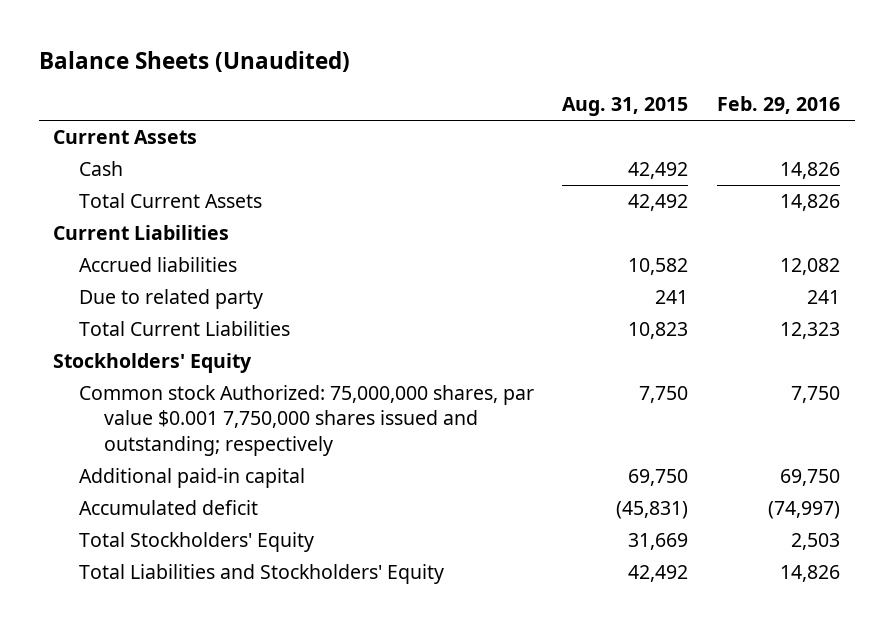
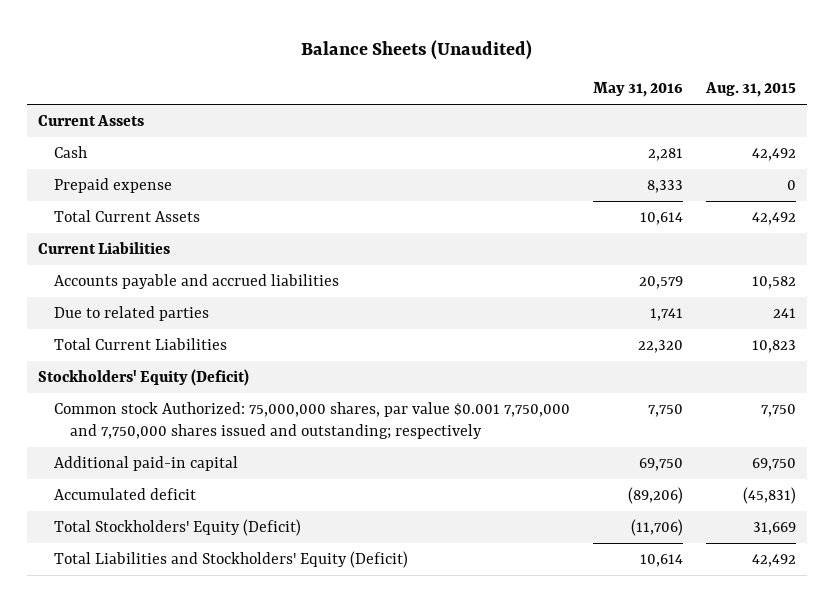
- | Aug. 31, 2015 | Feb. 29, 2016
+ | May 31, 2016 | Aug. 31, 2015
+ Prepaid expense | 8,333 | 0
- Accrued liabilities | 10,582 | 12,082
- Due to related party | 241 | 241
+ Accounts payable and accrued liabilities | 20,579 | 10,582
+ Due to related parties | 1,741 | 241
- Stockholders' Equity
- Common stock Authorized: 75,000,000 shares, par value $0.001 7,750,000 shares issued and outstanding; respectively | 7,750 | 7,750
+ Stockholders' Equity (Deficit)
+ Common stock Authorized: 75,000,000 shares, par value $0.001 7,750,000 and 7,750,000 shares issued and outstanding; respectively | 7,750 | 7,750
- Total Stockholders' Equity | 31,669 | 2,503
- Total Liabilities and Stockholders' Equity | 42,492 | 14,826
+ Total Stockholders' Equity (Deficit) | (11,706) | 31,669
+ Total Liabilities and Stockholders' Equity (Deficit) | 10,614 | 42,492

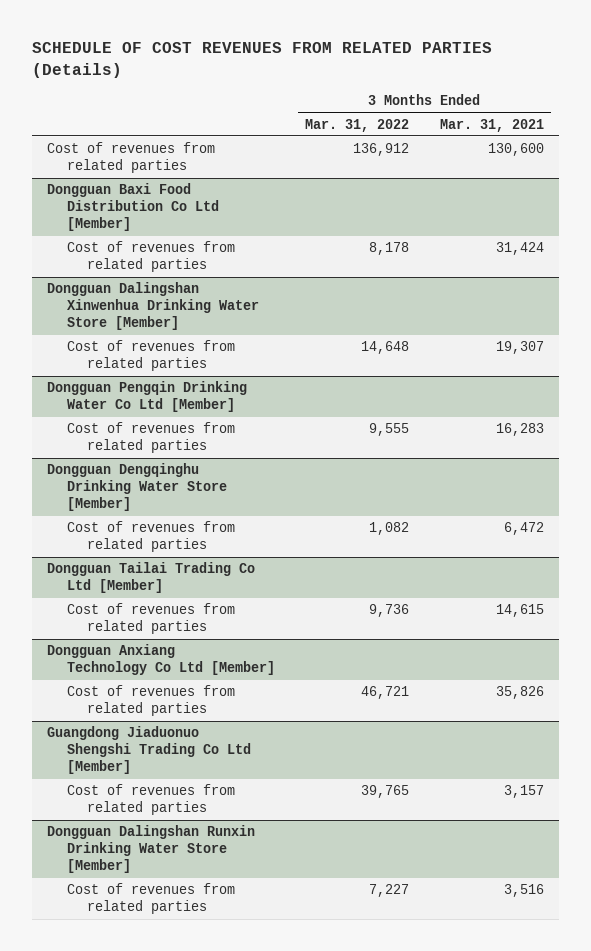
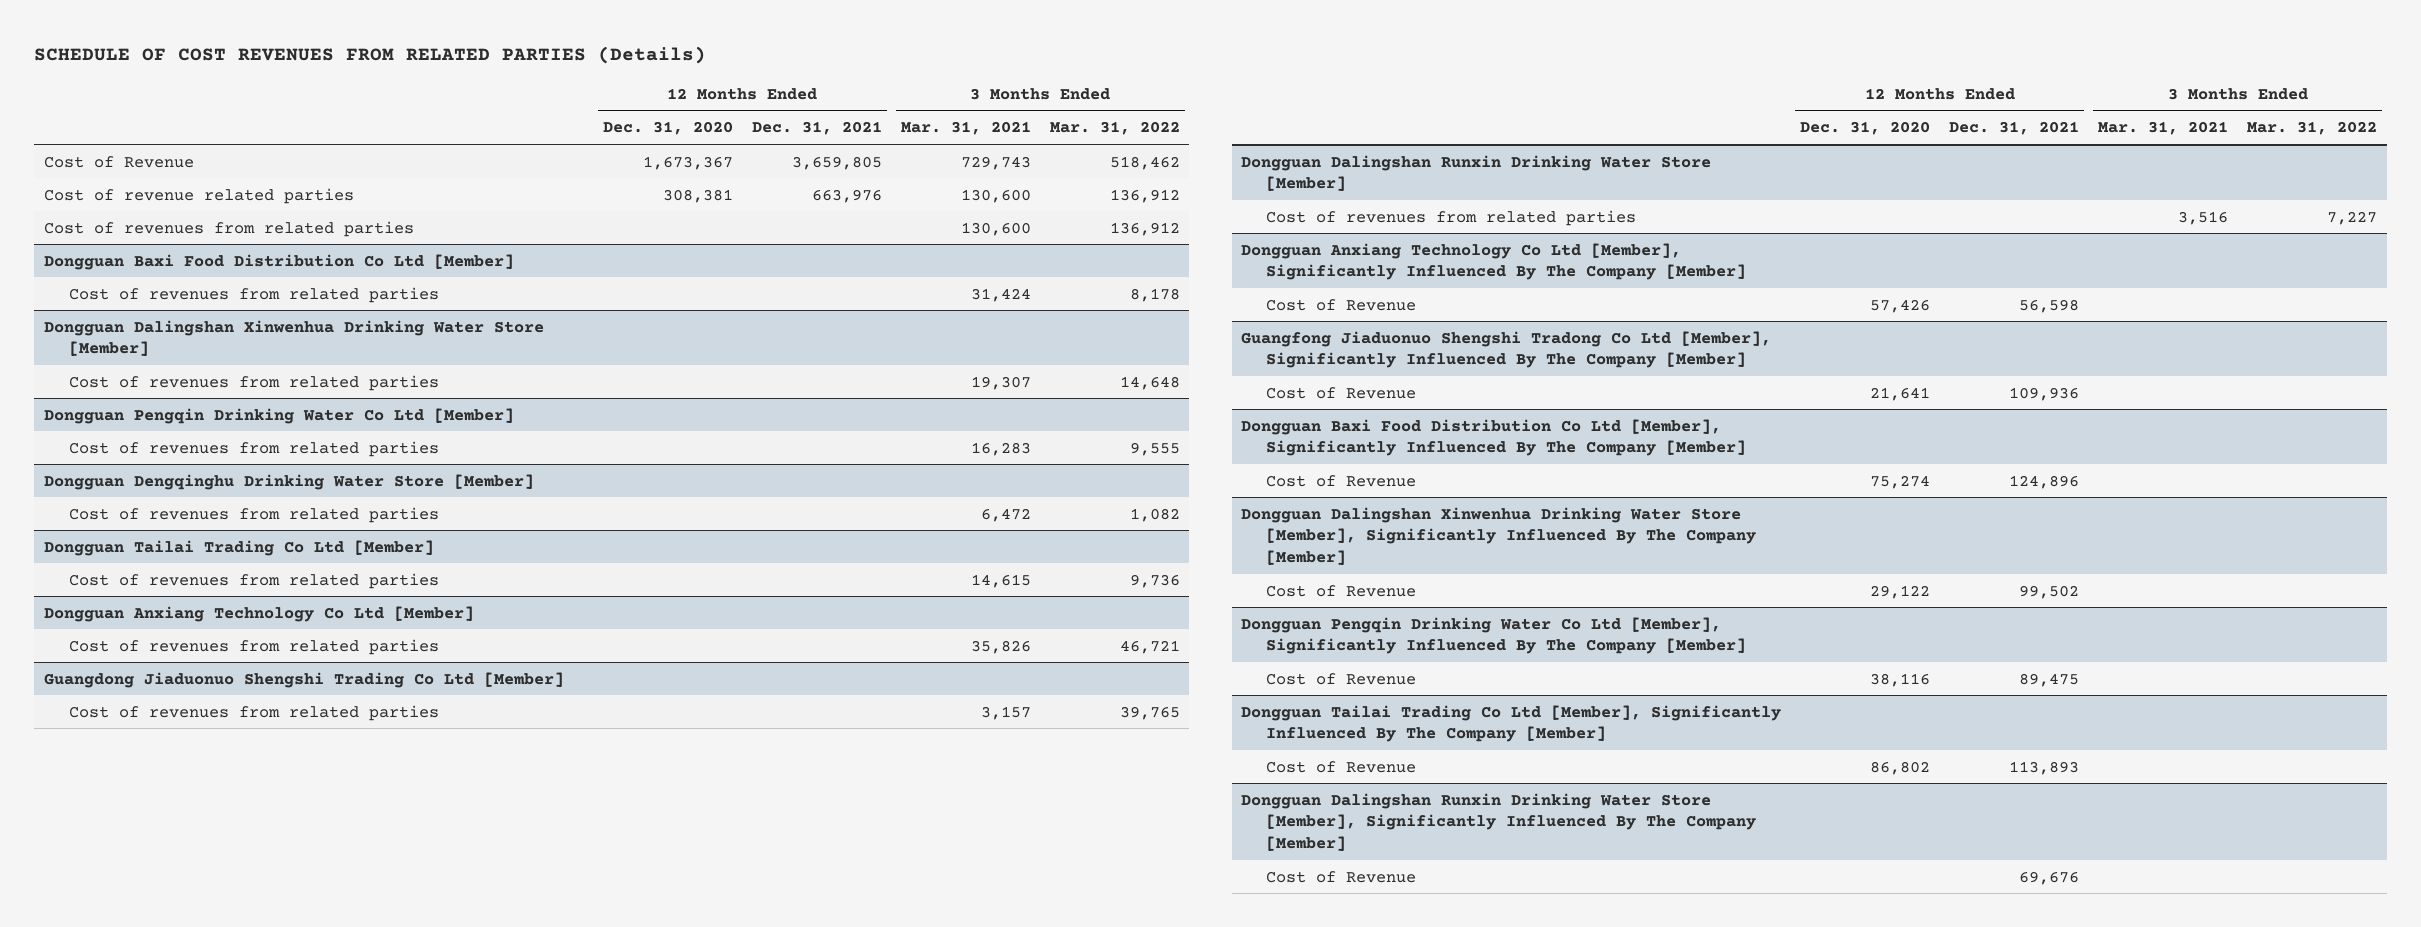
- | 3 Months Ended Mar. 31, 2022 | 3 Months Ended Mar. 31, 2021
+ | 12 Months Ended Dec. 31, 2020 | 12 Months Ended Dec. 31, 2021 | 3 Months Ended Mar. 31, 2021 | 3 Months Ended Mar. 31, 2022
+ Cost of Revenue | 1,673,367 | 3,659,805 | 729,743 | 518,462
+ Cost of revenue related parties | 308,381 | 663,976 | 130,600 | 136,912
+ Dongguan Anxiang Technology Co Ltd [Member], Significantly Influenced By The Company [Member]
+ Cost of Revenue | 57,426 | 56,598 | |
+ Guangfong Jiaduonuo Shengshi Tradong Co Ltd [Member], Significantly Influenced By The Company [Member]
+ Cost of Revenue | 21,641 | 109,936 | |
+ Dongguan Baxi Food Distribution Co Ltd [Member], Significantly Influenced By The Company [Member]
+ Cost of Revenue | 75,274 | 124,896 | |
+ Dongguan Dalingshan Xinwenhua Drinking Water Store [Member], Significantly Influenced By The Company [Member]
+ Cost of Revenue | 29,122 | 99,502 | |
+ Dongguan Pengqin Drinking Water Co Ltd [Member], Significantly Influenced By The Company [Member]
+ Cost of Revenue | 38,116 | 89,475 | |
+ Dongguan Tailai Trading Co Ltd [Member], Significantly Influenced By The Company [Member]
+ Cost of Revenue | 86,802 | 113,893 | |
+ Dongguan Dalingshan Runxin Drinking Water Store [Member], Significantly Influenced By The Company [Member]
+ Cost of Revenue | | 69,676 | |

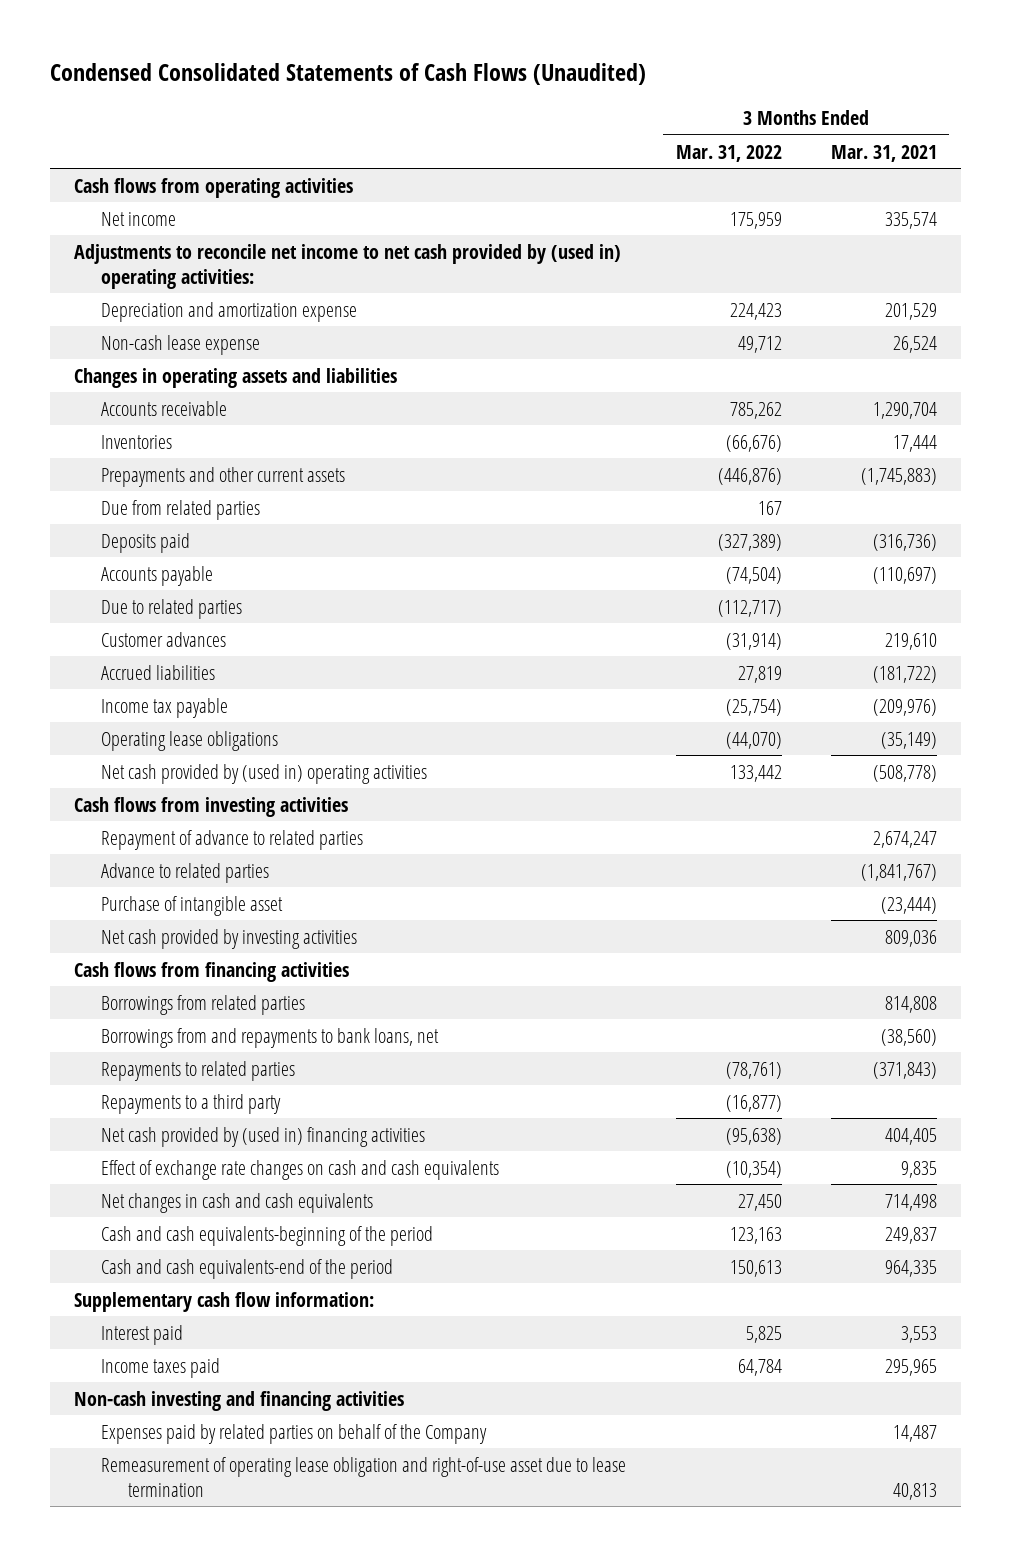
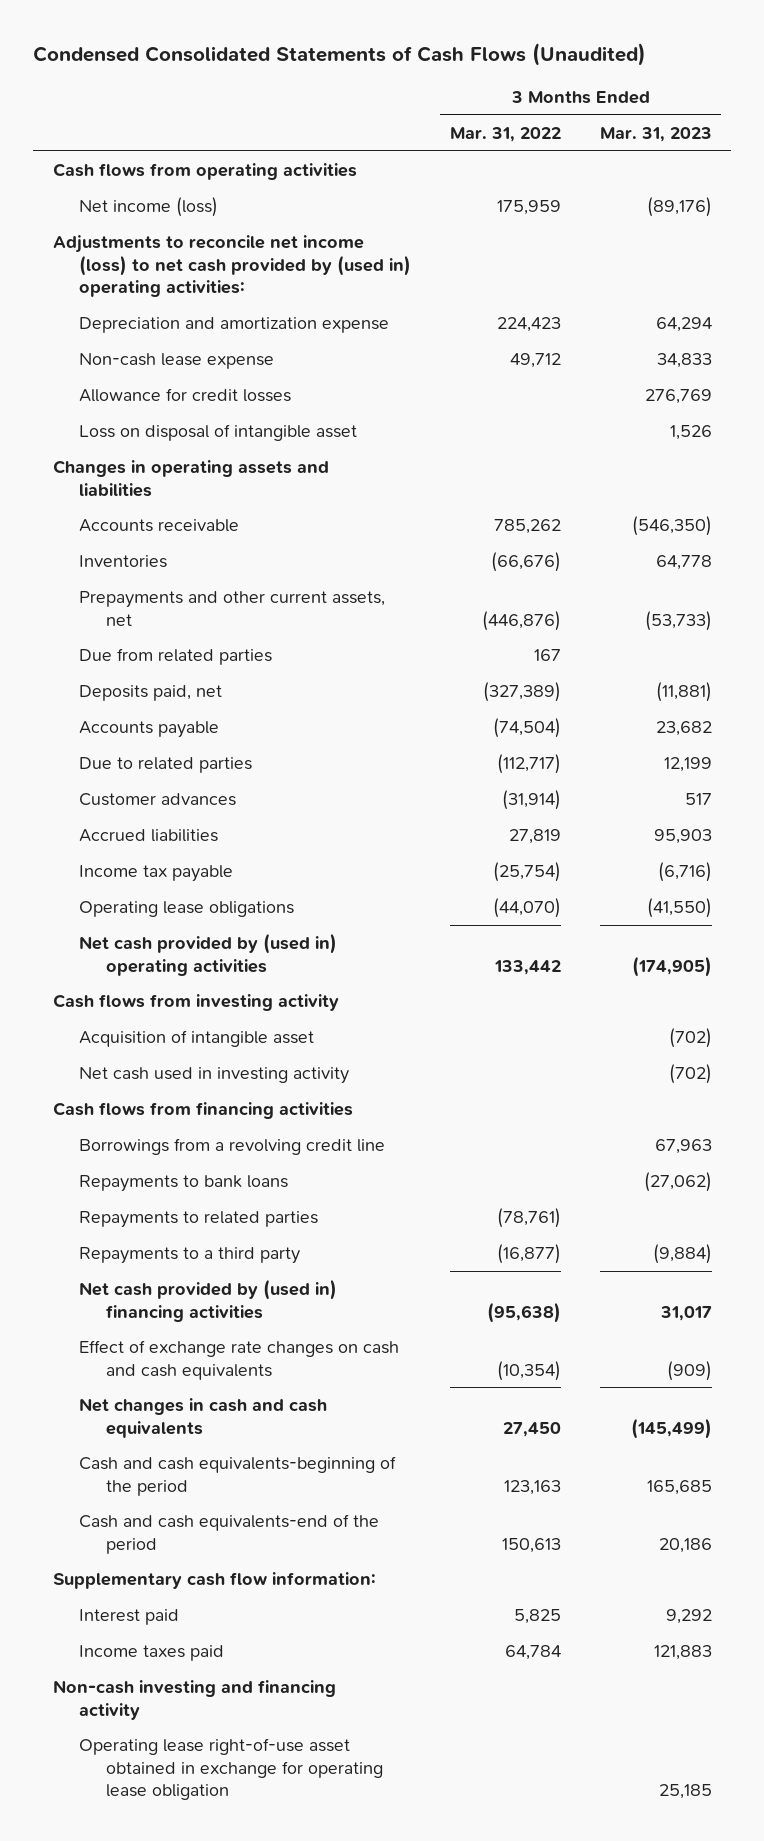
- | 3 Months Ended Mar. 31, 2022 | 3 Months Ended Mar. 31, 2021
+ | 3 Months Ended Mar. 31, 2022 | 3 Months Ended Mar. 31, 2023
- Net income | 175,959 | 335,574
- Adjustments to reconcile net income to net cash provided by (used in) operating activities:
+ Net income (loss) | 175,959 | (89,176)
+ Adjustments to reconcile net income (loss) to net cash provided by (used in) operating activities:
+ Allowance for credit losses | | 276,769
+ Loss on disposal of intangible asset | | 1,526
- Prepayments and other current assets | (446,876) | (1,745,883)
+ Prepayments and other current assets, net | (446,876) | (53,733)
- Deposits paid | (327,389) | (316,736)
+ Deposits paid, net | (327,389) | (11,881)
- Cash flows from investing activities
- Repayment of advance to related parties | | 2,674,247
- Advance to related parties | | (1,841,767)
- Purchase of intangible asset | | (23,444)
- Net cash provided by investing activities | | 809,036
+ Cash flows from investing activity
+ Acquisition of intangible asset | | (702)
+ Net cash used in investing activity | | (702)
- Borrowings from related parties | | 814,808
- Borrowings from and repayments to bank loans, net | | (38,560)
+ Borrowings from a revolving credit line | | 67,963
+ Repayments to bank loans | | (27,062)
- Non-cash investing and financing activities
- Expenses paid by related parties on behalf of the Company | | 14,487
- Remeasurement of operating lease obligation and right-of-use asset due to lease termination | | 40,813
+ Non-cash investing and financing activity
+ Operating lease right-of-use asset obtained in exchange for operating lease obligation | | 25,185

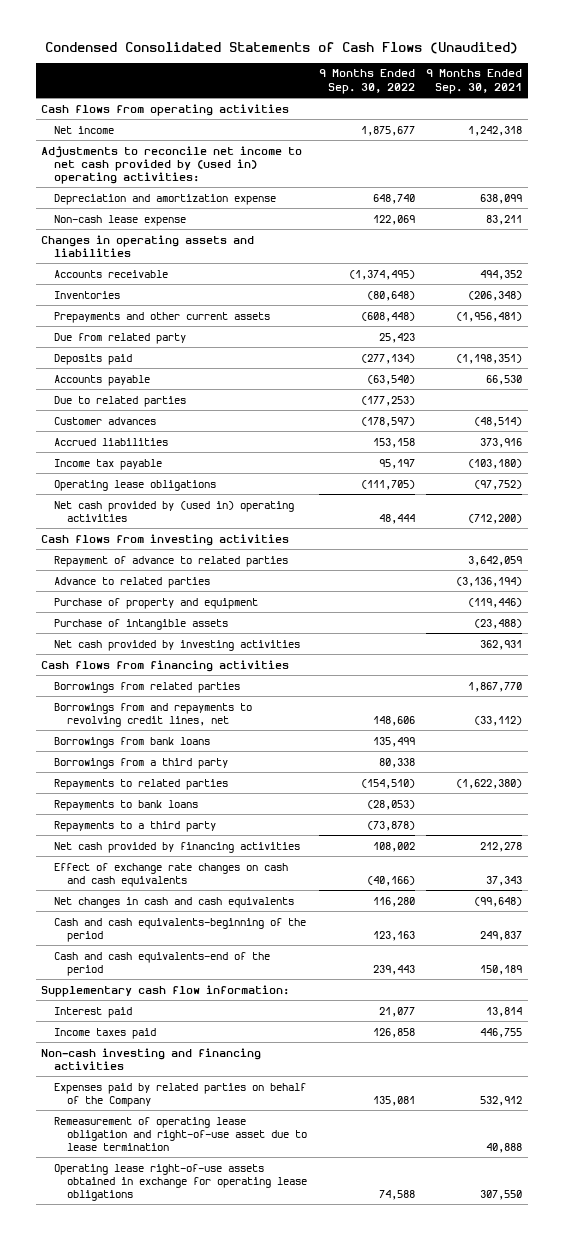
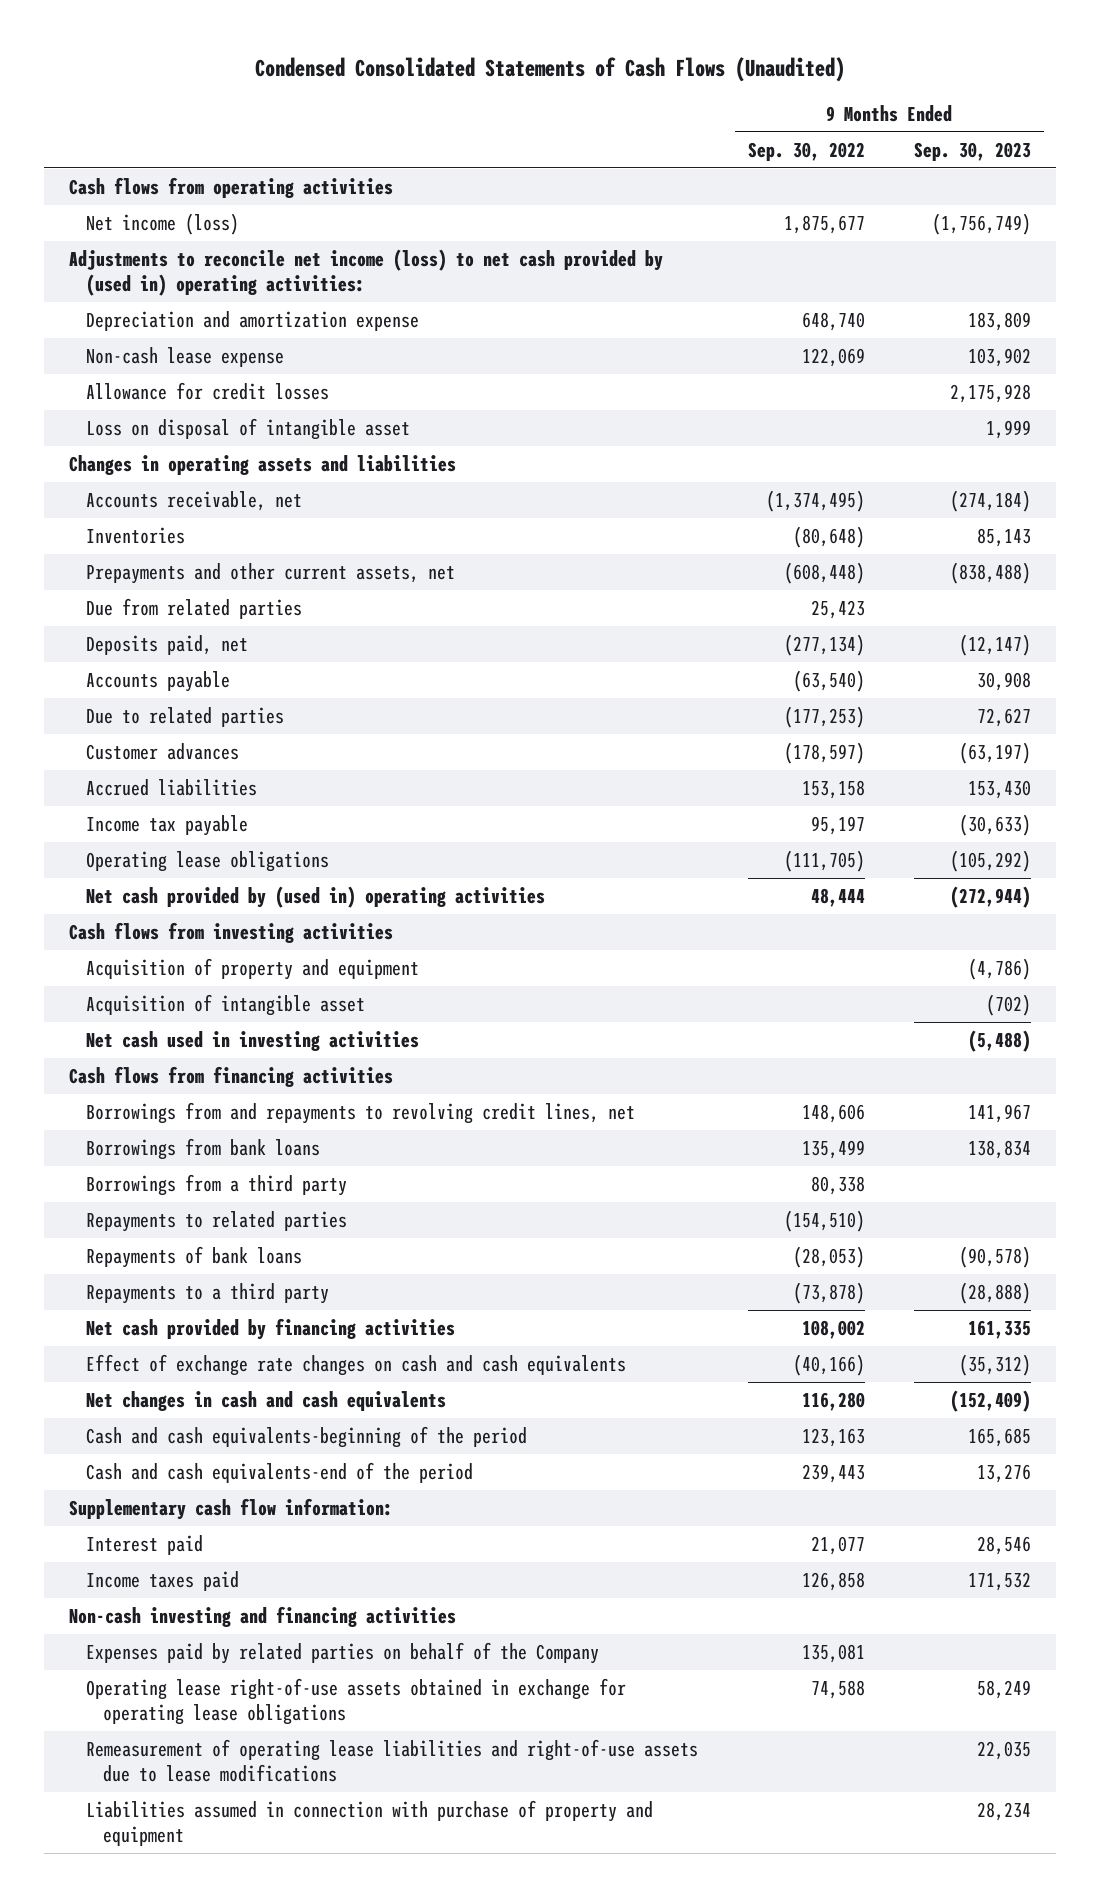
- | 9 Months Ended Sep. 30, 2022 | 9 Months Ended Sep. 30, 2021
+ | 9 Months Ended Sep. 30, 2022 | 9 Months Ended Sep. 30, 2023
- Net income | 1,875,677 | 1,242,318
- Adjustments to reconcile net income to net cash provided by (used in) operating activities:
+ Net income (loss) | 1,875,677 | (1,756,749)
+ Adjustments to reconcile net income (loss) to net cash provided by (used in) operating activities:
+ Allowance for credit losses | | 2,175,928
+ Loss on disposal of intangible asset | | 1,999
- Accounts receivable | (1,374,495) | 494,352
+ Accounts receivable, net | (1,374,495) | (274,184)
- Prepayments and other current assets | (608,448) | (1,956,481)
- Due from related party | 25,423 |
- Deposits paid | (277,134) | (1,198,351)
+ Prepayments and other current assets, net | (608,448) | (838,488)
+ Due from related parties | 25,423 |
+ Deposits paid, net | (277,134) | (12,147)
- Repayment of advance to related parties | | 3,642,059
- Advance to related parties | | (3,136,194)
- Purchase of property and equipment | | (119,446)
- Purchase of intangible assets | | (23,488)
- Net cash provided by investing activities | | 362,931
+ Acquisition of property and equipment | | (4,786)
+ Acquisition of intangible asset | | (702)
+ Net cash used in investing activities | | (5,488)
- Borrowings from related parties | | 1,867,770
- Repayments to bank loans | (28,053) |
+ Repayments of bank loans | (28,053) | (90,578)
- Remeasurement of operating lease obligation and right-of-use asset due to lease termination | | 40,888
+ Remeasurement of operating lease liabilities and right-of-use assets due to lease modifications | | 22,035
+ Liabilities assumed in connection with purchase of property and equipment | | 28,234

